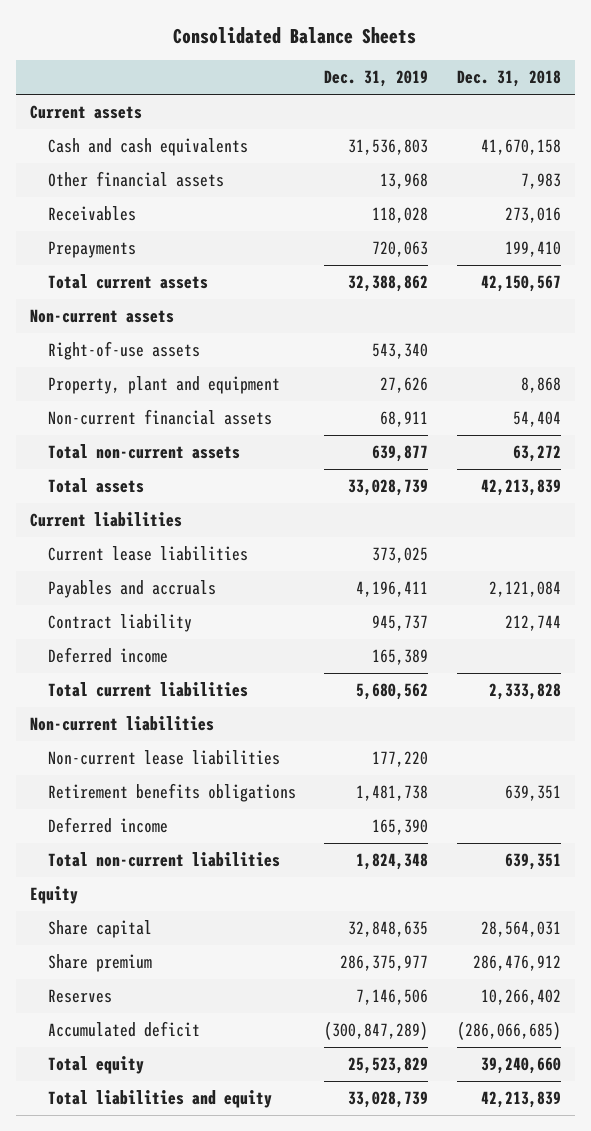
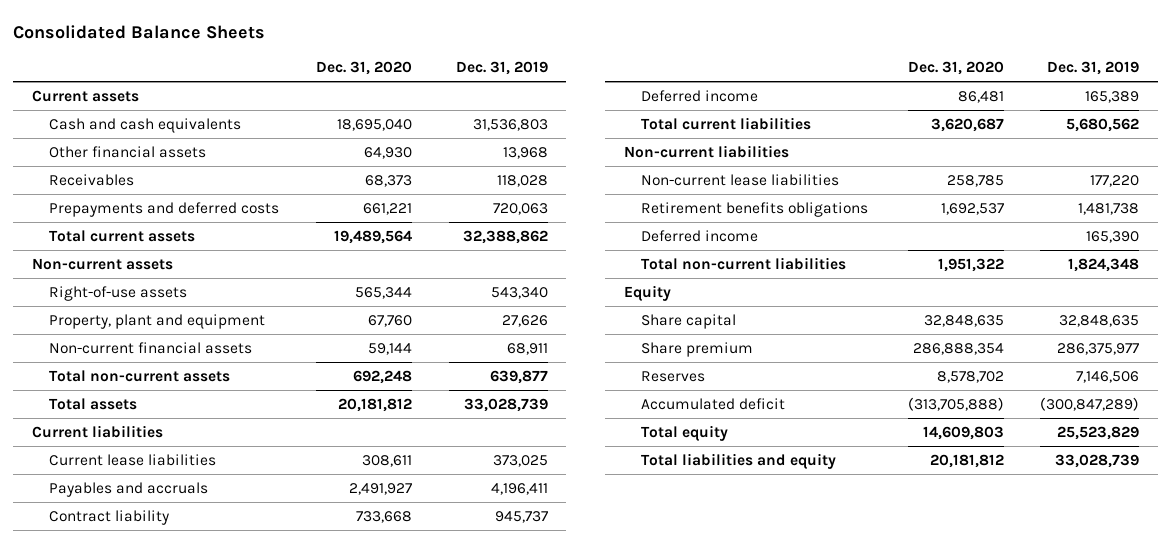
- | Dec. 31, 2019 | Dec. 31, 2018
+ | Dec. 31, 2020 | Dec. 31, 2019
- Prepayments | 720,063 | 199,410
+ Prepayments and deferred costs | 661,221 | 720,063

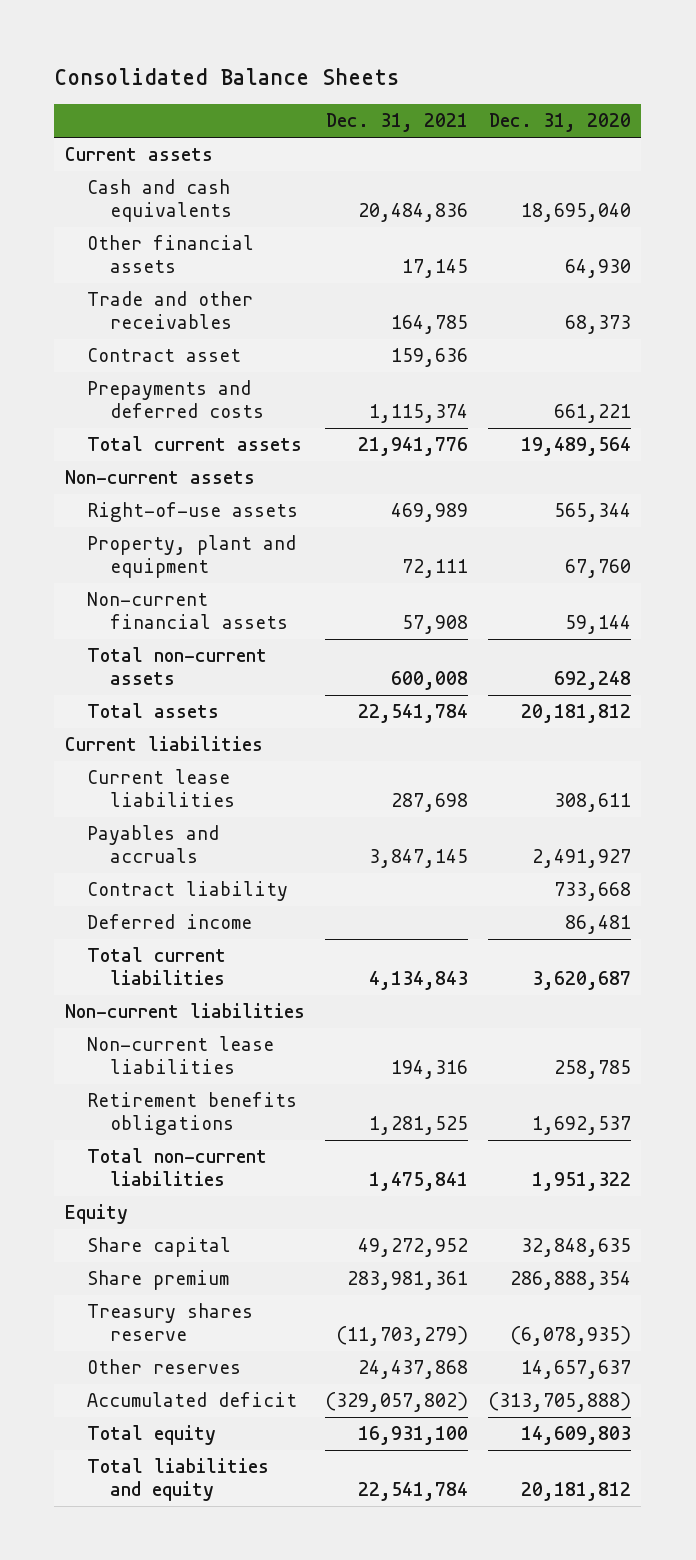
- | Dec. 31, 2020 | Dec. 31, 2019
+ | Dec. 31, 2021 | Dec. 31, 2020
- Receivables | 68,373 | 118,028
+ Trade and other receivables | 164,785 | 68,373
+ Contract asset | 159,636 |
- Deferred income | | 165,390
- Reserves | 8,578,702 | 7,146,506
+ Treasury shares reserve | (11,703,279) | (6,078,935)
+ Other reserves | 24,437,868 | 14,657,637

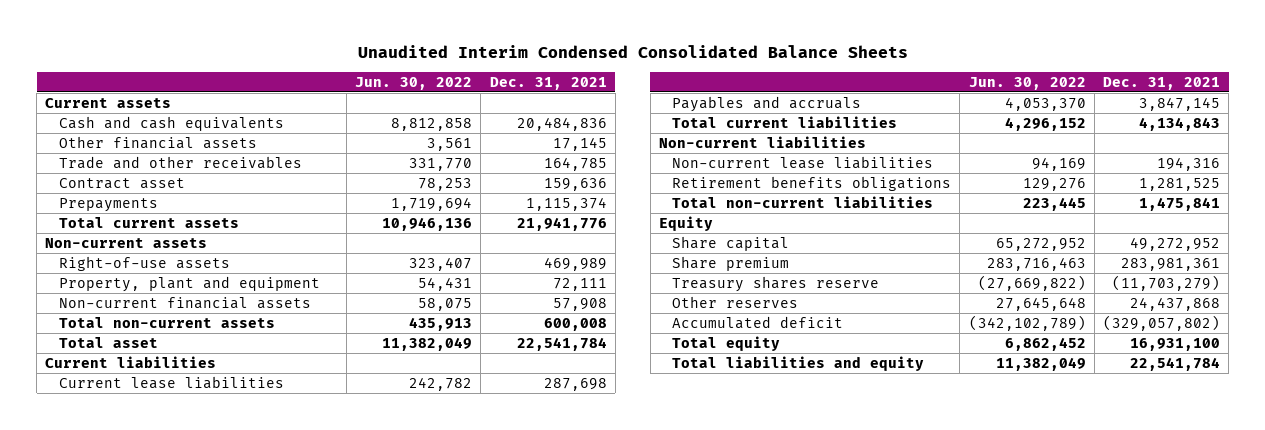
- Consolidated Balance Sheets
+ Unaudited Interim Condensed Consolidated Balance Sheets
- | Dec. 31, 2021 | Dec. 31, 2020
+ | Jun. 30, 2022 | Dec. 31, 2021
- Prepayments and deferred costs | 1,115,374 | 661,221
+ Prepayments | 1,719,694 | 1,115,374
- Total assets | 22,541,784 | 20,181,812
+ Total asset | 11,382,049 | 22,541,784
- Contract liability | | 733,668
- Deferred income | | 86,481

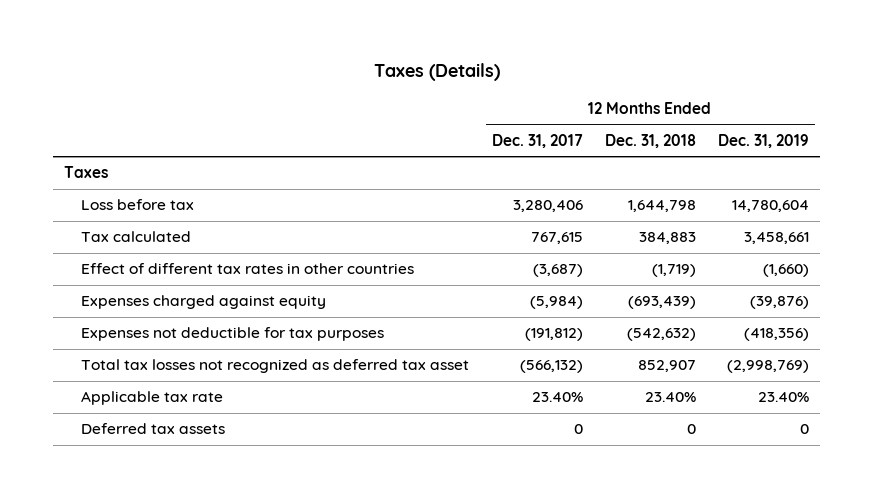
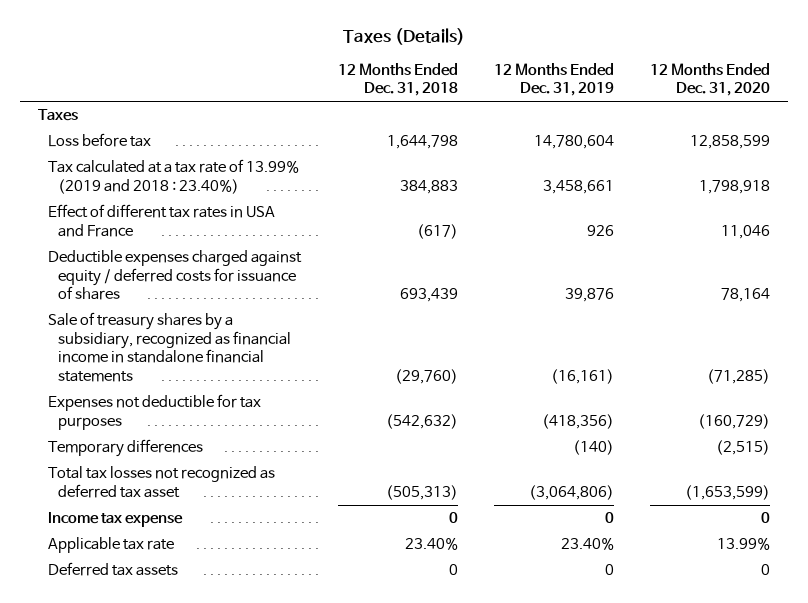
- | 12 Months Ended Dec. 31, 2017 | 12 Months Ended Dec. 31, 2018 | 12 Months Ended Dec. 31, 2019
+ | 12 Months Ended Dec. 31, 2018 | 12 Months Ended Dec. 31, 2019 | 12 Months Ended Dec. 31, 2020
- Tax calculated | 767,615 | 384,883 | 3,458,661
- Effect of different tax rates in other countries | (3,687) | (1,719) | (1,660)
- Expenses charged against equity | (5,984) | (693,439) | (39,876)
+ Tax calculated at a tax rate of 13.99% (2019 and 2018 : 23.40%) | 384,883 | 3,458,661 | 1,798,918
+ Effect of different tax rates in USA and France | (617) | 926 | 11,046
+ Deductible expenses charged against equity / deferred costs for issuance of shares | 693,439 | 39,876 | 78,164
+ Sale of treasury shares by a subsidiary, recognized as financial income in standalone financial statements | (29,760) | (16,161) | (71,285)
- Total tax losses not recognized as deferred tax asset | (566,132) | 852,907 | (2,998,769)
+ Temporary differences | | (140) | (2,515)
+ Total tax losses not recognized as deferred tax asset | (505,313) | (3,064,806) | (1,653,599)
+ Income tax expense | 0 | 0 | 0

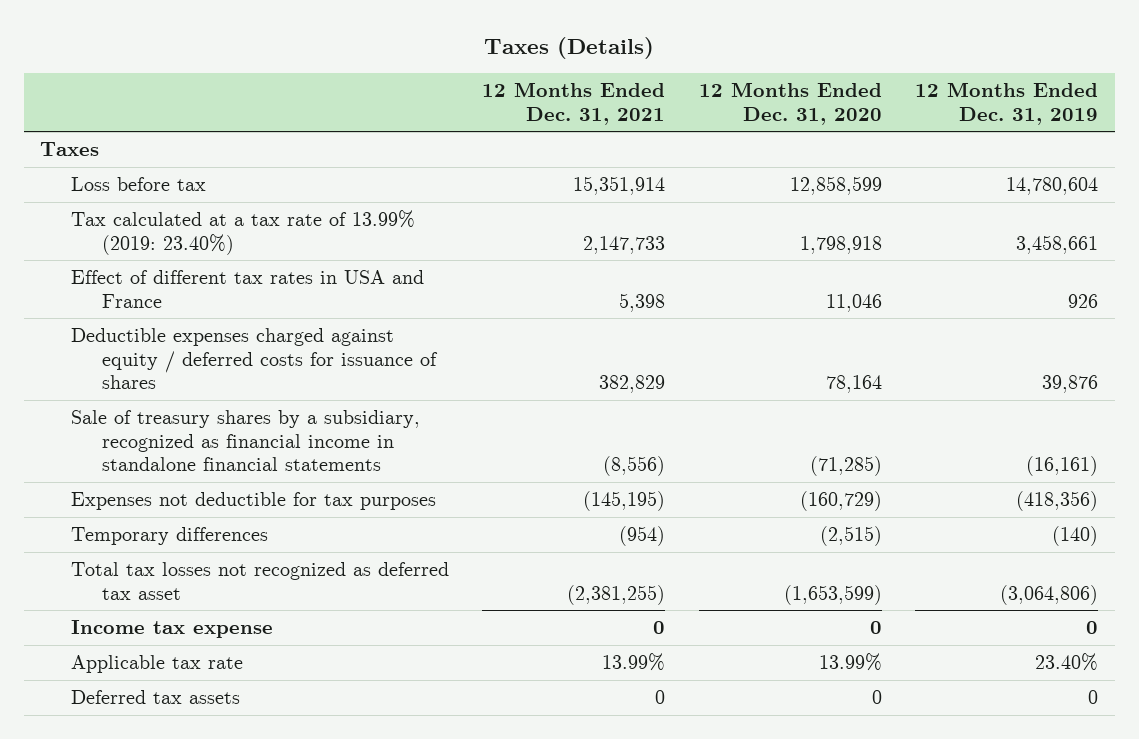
- | 12 Months Ended Dec. 31, 2018 | 12 Months Ended Dec. 31, 2019 | 12 Months Ended Dec. 31, 2020
+ | 12 Months Ended Dec. 31, 2021 | 12 Months Ended Dec. 31, 2020 | 12 Months Ended Dec. 31, 2019
- Tax calculated at a tax rate of 13.99% (2019 and 2018 : 23.40%) | 384,883 | 3,458,661 | 1,798,918
+ Tax calculated at a tax rate of 13.99% (2019: 23.40%) | 2,147,733 | 1,798,918 | 3,458,661

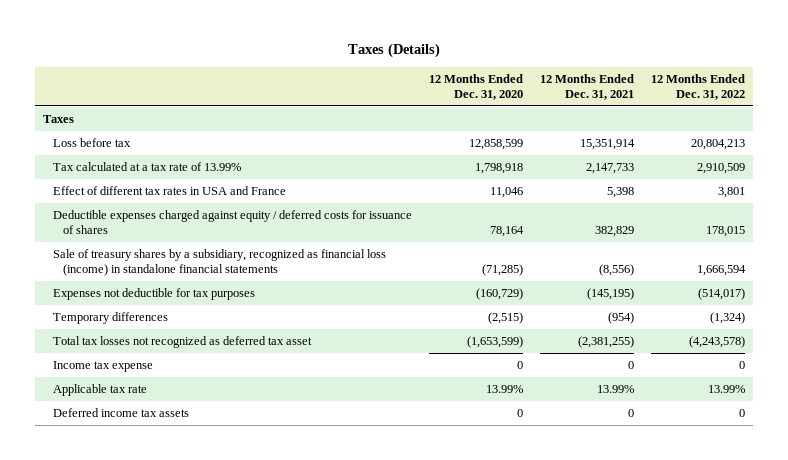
- | 12 Months Ended Dec. 31, 2021 | 12 Months Ended Dec. 31, 2020 | 12 Months Ended Dec. 31, 2019
+ | 12 Months Ended Dec. 31, 2020 | 12 Months Ended Dec. 31, 2021 | 12 Months Ended Dec. 31, 2022
- Tax calculated at a tax rate of 13.99% (2019: 23.40%) | 2,147,733 | 1,798,918 | 3,458,661
+ Tax calculated at a tax rate of 13.99% | 1,798,918 | 2,147,733 | 2,910,509
- Sale of treasury shares by a subsidiary, recognized as financial income in standalone financial statements | (8,556) | (71,285) | (16,161)
+ Sale of treasury shares by a subsidiary, recognized as financial loss (income) in standalone financial statements | (71,285) | (8,556) | 1,666,594
- Deferred tax assets | 0 | 0 | 0
+ Deferred income tax assets | 0 | 0 | 0

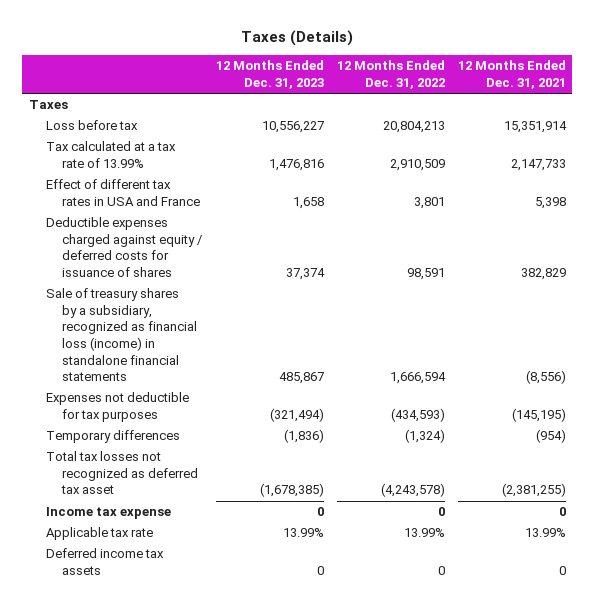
- | 12 Months Ended Dec. 31, 2020 | 12 Months Ended Dec. 31, 2021 | 12 Months Ended Dec. 31, 2022
+ | 12 Months Ended Dec. 31, 2023 | 12 Months Ended Dec. 31, 2022 | 12 Months Ended Dec. 31, 2021
- Deductible expenses charged against equity / deferred costs for issuance of shares | 78,164 | 382,829 | 178,015
+ Deductible expenses charged against equity / deferred costs for issuance of shares | 37,374 | 98,591 | 382,829
- Expenses not deductible for tax purposes | (160,729) | (145,195) | (514,017)
+ Expenses not deductible for tax purposes | (321,494) | (434,593) | (145,195)

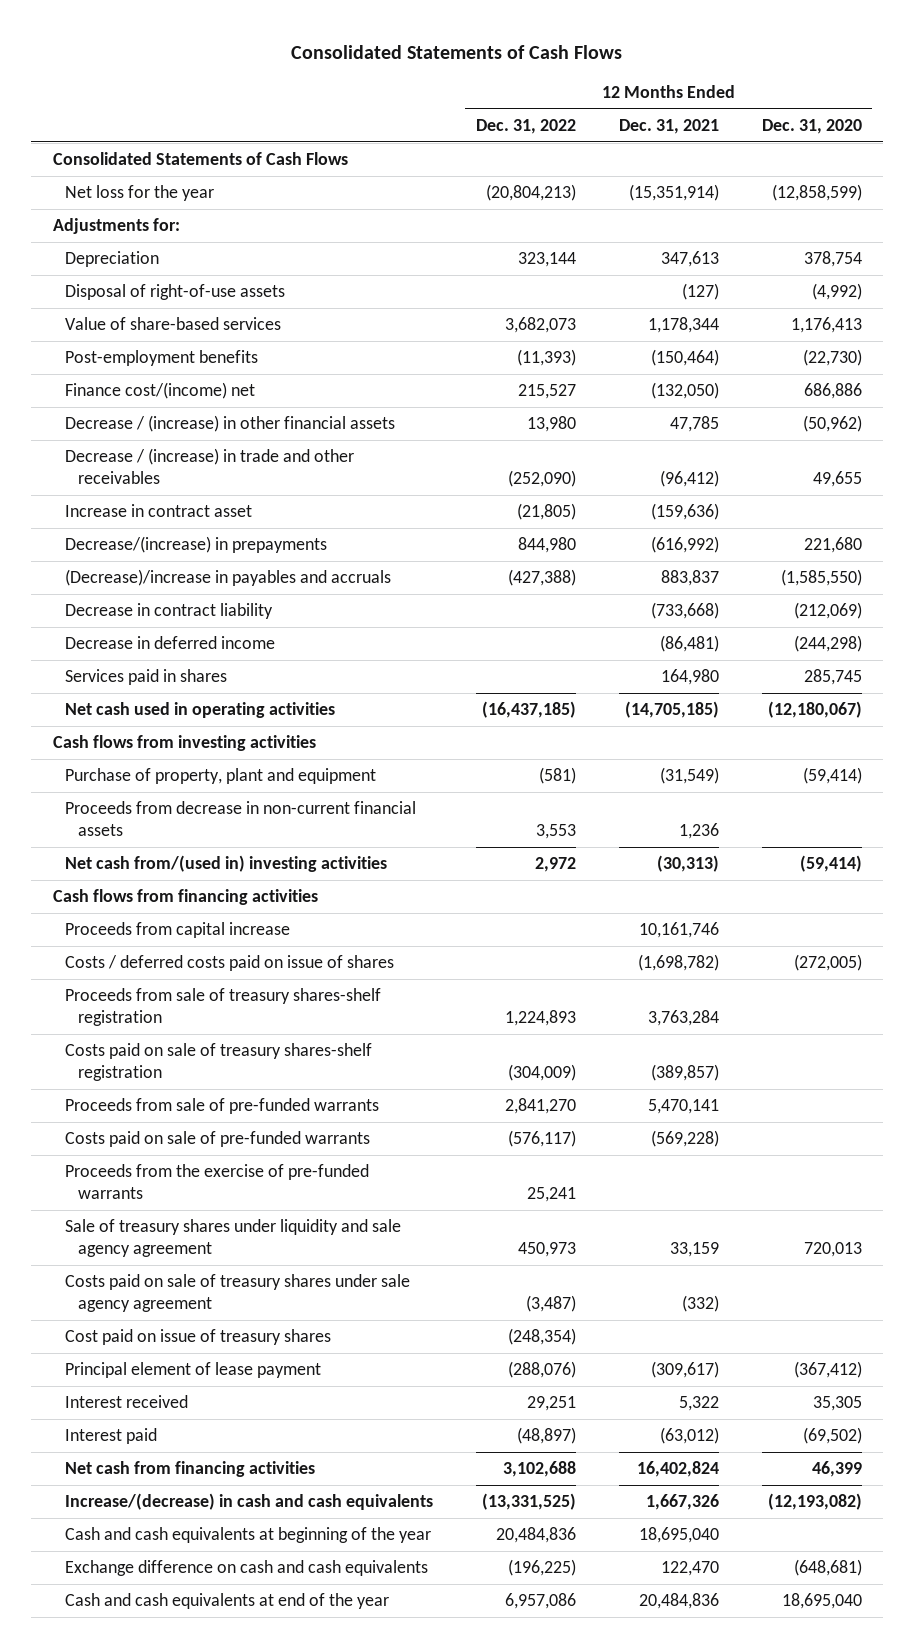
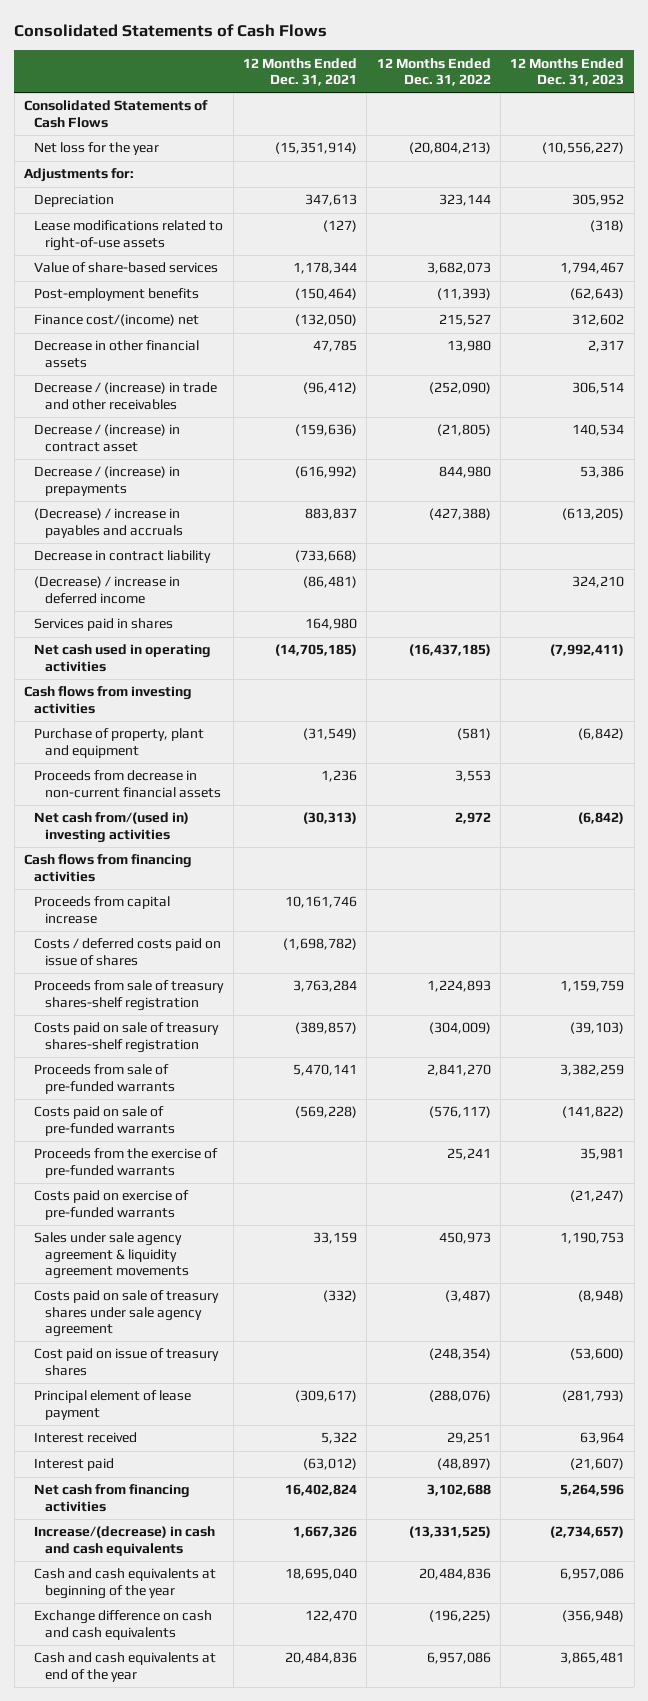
- | 12 Months Ended Dec. 31, 2022 | 12 Months Ended Dec. 31, 2021 | 12 Months Ended Dec. 31, 2020
+ | 12 Months Ended Dec. 31, 2021 | 12 Months Ended Dec. 31, 2022 | 12 Months Ended Dec. 31, 2023
- Disposal of right-of-use assets | | (127) | (4,992)
+ Lease modifications related to right-of-use assets | (127) | | (318)
- Decrease / (increase) in other financial assets | 13,980 | 47,785 | (50,962)
+ Decrease in other financial assets | 47,785 | 13,980 | 2,317
- Increase in contract asset | (21,805) | (159,636) |
- Decrease/(increase) in prepayments | 844,980 | (616,992) | 221,680
- (Decrease)/increase in payables and accruals | (427,388) | 883,837 | (1,585,550)
+ Decrease / (increase) in contract asset | (159,636) | (21,805) | 140,534
+ Decrease / (increase) in prepayments | (616,992) | 844,980 | 53,386
+ (Decrease) / increase in payables and accruals | 883,837 | (427,388) | (613,205)
- Decrease in deferred income | | (86,481) | (244,298)
+ (Decrease) / increase in deferred income | (86,481) | | 324,210
- Sale of treasury shares under liquidity and sale agency agreement | 450,973 | 33,159 | 720,013
+ Costs paid on exercise of pre-funded warrants | | | (21,247)
+ Sales under sale agency agreement & liquidity agreement movements | 33,159 | 450,973 | 1,190,753

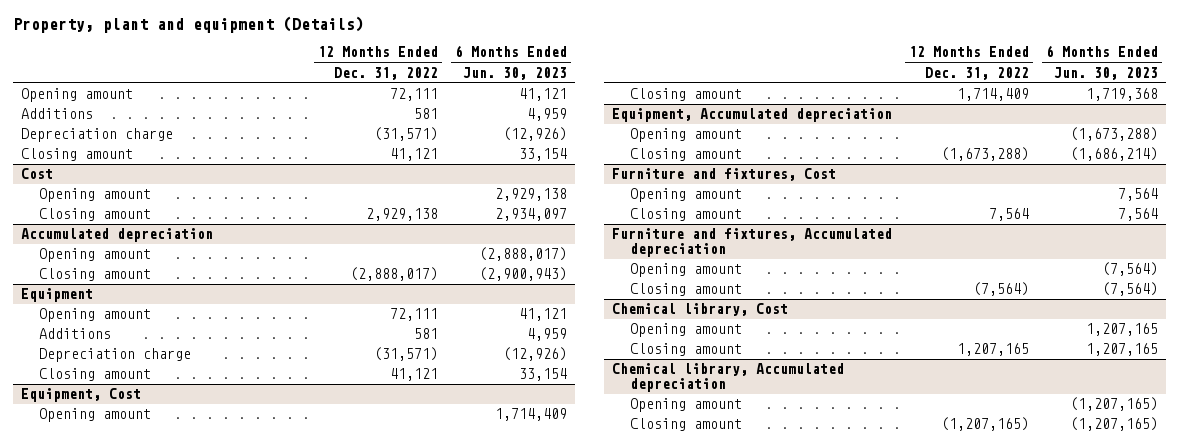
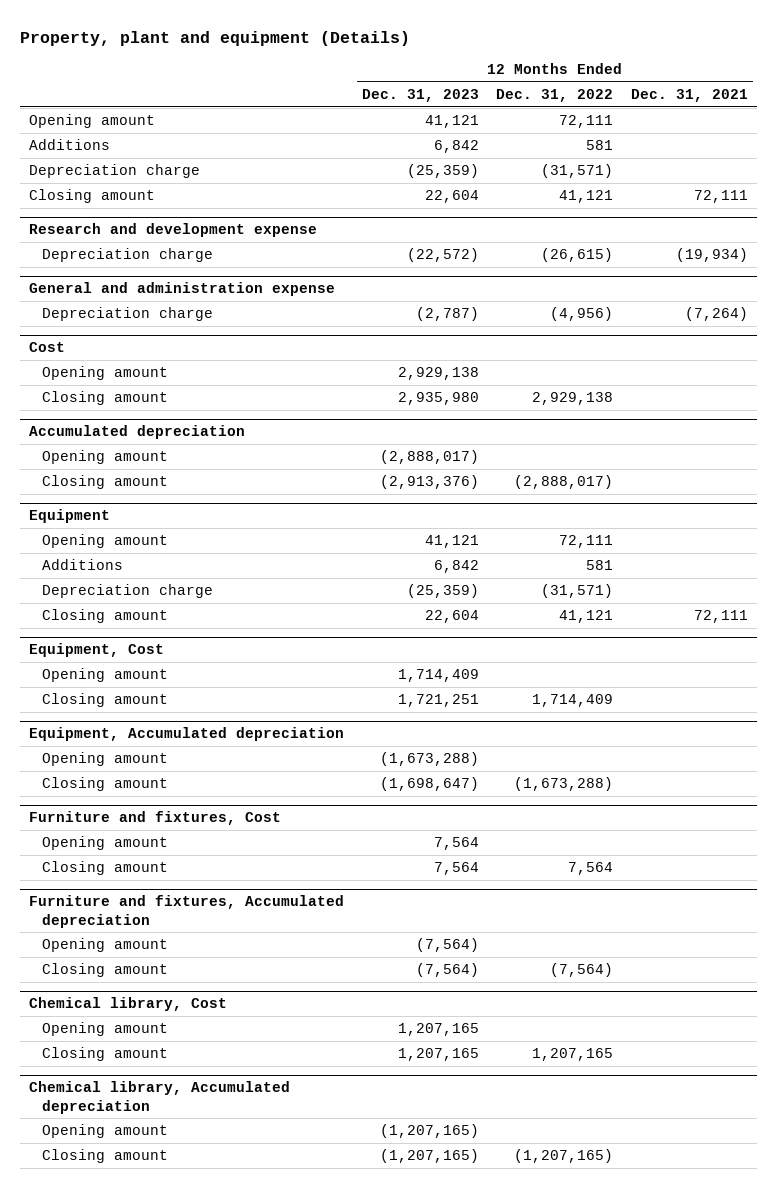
- | 12 Months Ended Dec. 31, 2022 | 6 Months Ended Jun. 30, 2023
+ | 12 Months Ended Dec. 31, 2023 | 12 Months Ended Dec. 31, 2022 | 12 Months Ended Dec. 31, 2021
+ Research and development expense
+ Depreciation charge | (22,572) | (26,615) | (19,934)
+ General and administration expense
+ Depreciation charge | (2,787) | (4,956) | (7,264)

